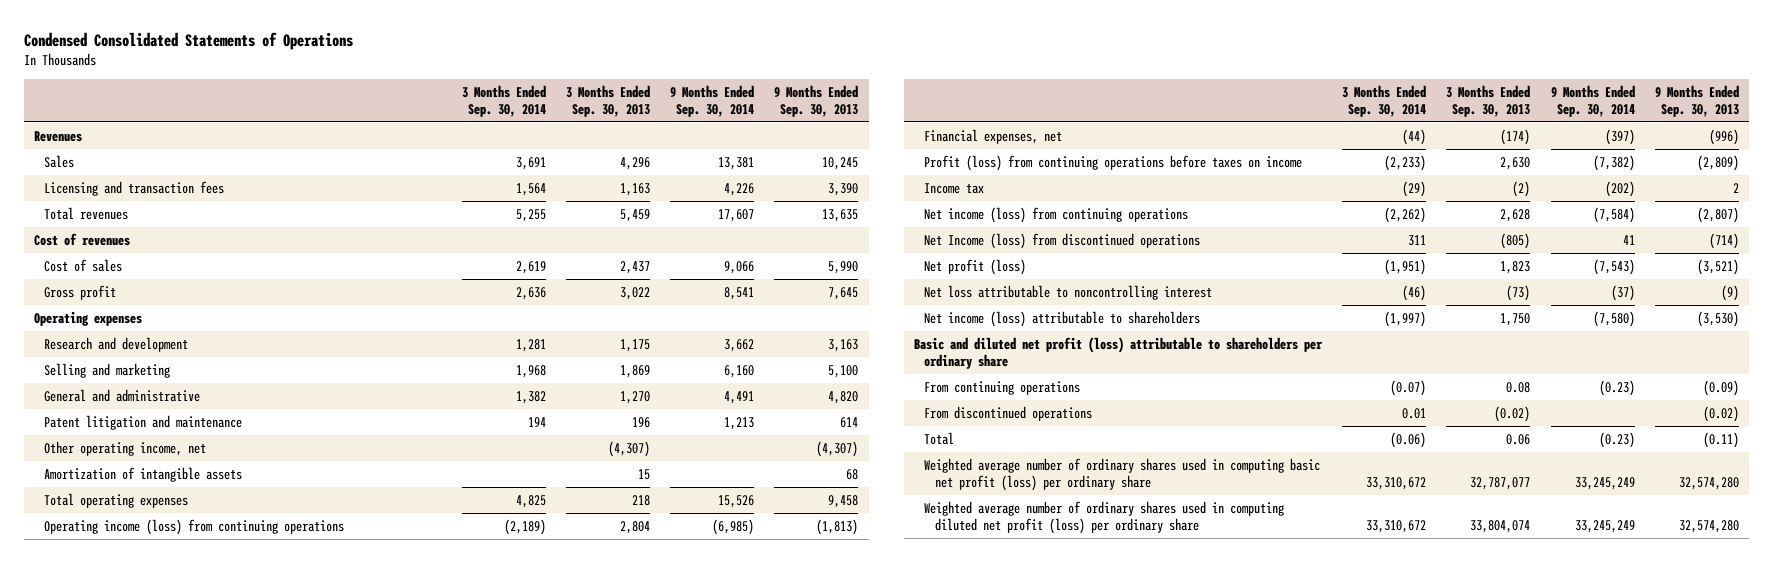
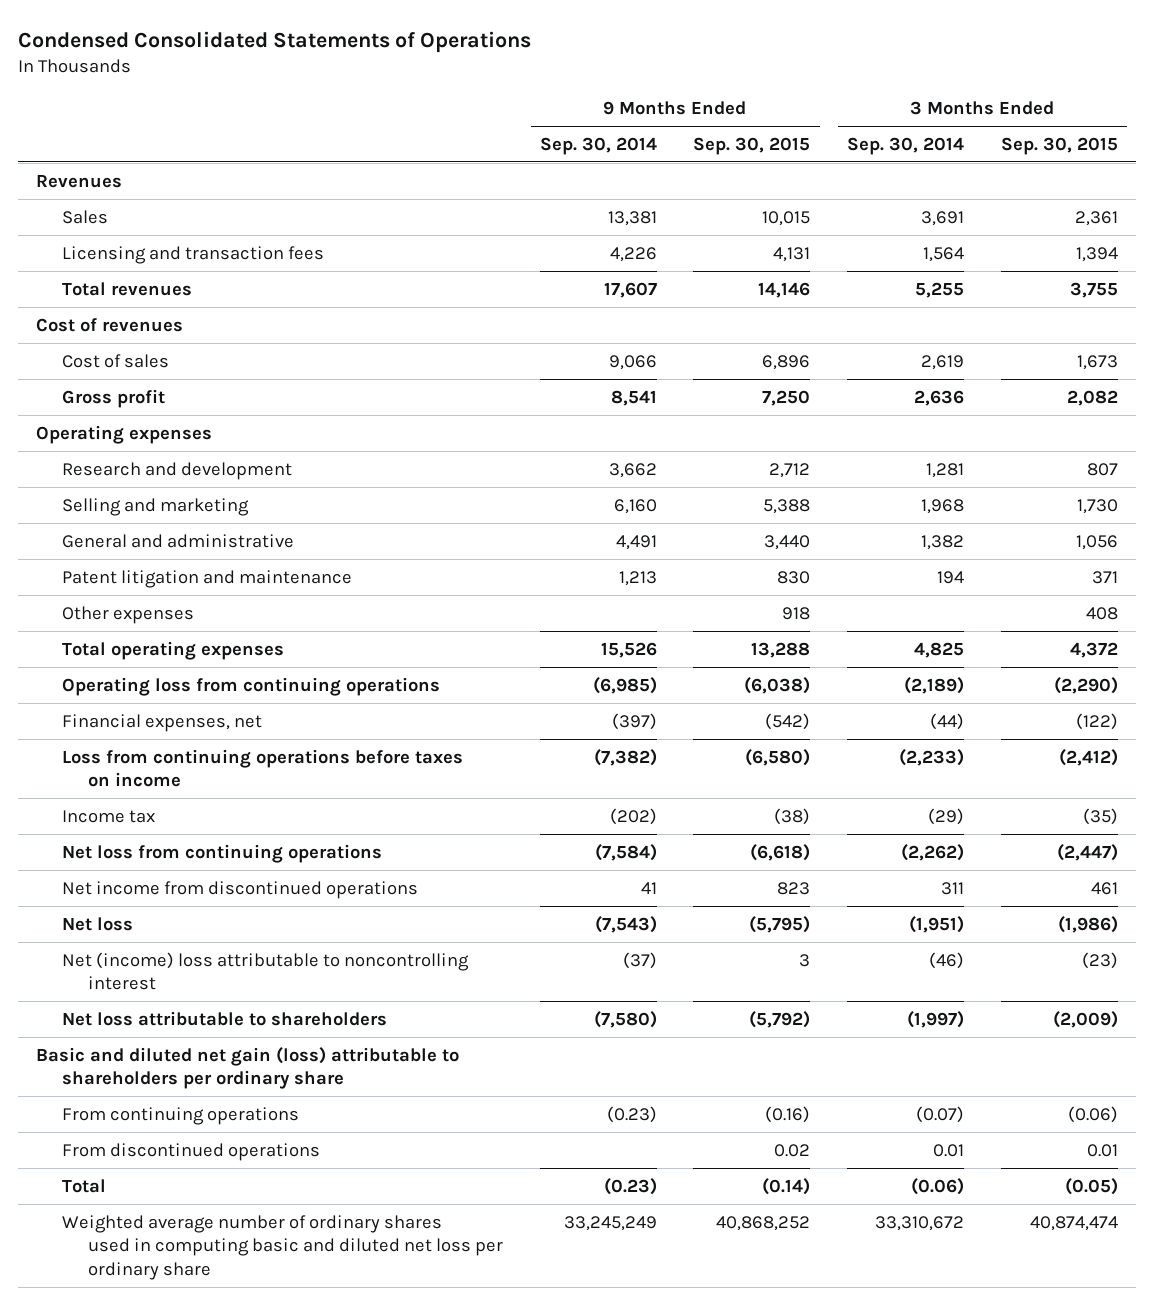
- | 3 Months Ended Sep. 30, 2014 | 3 Months Ended Sep. 30, 2013 | 9 Months Ended Sep. 30, 2014 | 9 Months Ended Sep. 30, 2013
+ | 9 Months Ended Sep. 30, 2014 | 9 Months Ended Sep. 30, 2015 | 3 Months Ended Sep. 30, 2014 | 3 Months Ended Sep. 30, 2015
- Other operating income, net | | (4,307) | | (4,307)
- Amortization of intangible assets | | 15 | | 68
+ Other expenses | | 918 | | 408
- Operating income (loss) from continuing operations | (2,189) | 2,804 | (6,985) | (1,813)
+ Operating loss from continuing operations | (6,985) | (6,038) | (2,189) | (2,290)
- Profit (loss) from continuing operations before taxes on income | (2,233) | 2,630 | (7,382) | (2,809)
+ Loss from continuing operations before taxes on income | (7,382) | (6,580) | (2,233) | (2,412)
- Net income (loss) from continuing operations | (2,262) | 2,628 | (7,584) | (2,807)
- Net Income (loss) from discontinued operations | 311 | (805) | 41 | (714)
- Net profit (loss) | (1,951) | 1,823 | (7,543) | (3,521)
- Net loss attributable to noncontrolling interest | (46) | (73) | (37) | (9)
- Net income (loss) attributable to shareholders | (1,997) | 1,750 | (7,580) | (3,530)
- Basic and diluted net profit (loss) attributable to shareholders per ordinary share
+ Net loss from continuing operations | (7,584) | (6,618) | (2,262) | (2,447)
+ Net income from discontinued operations | 41 | 823 | 311 | 461
+ Net loss | (7,543) | (5,795) | (1,951) | (1,986)
+ Net (income) loss attributable to noncontrolling interest | (37) | 3 | (46) | (23)
+ Net loss attributable to shareholders | (7,580) | (5,792) | (1,997) | (2,009)
+ Basic and diluted net gain (loss) attributable to shareholders per ordinary share
- Weighted average number of ordinary shares used in computing basic net profit (loss) per ordinary share | 33,310,672 | 32,787,077 | 33,245,249 | 32,574,280
- Weighted average number of ordinary shares used in computing diluted net profit (loss) per ordinary share | 33,310,672 | 33,804,074 | 33,245,249 | 32,574,280
+ Weighted average number of ordinary shares used in computing basic and diluted net loss per ordinary share | 33,245,249 | 40,868,252 | 33,310,672 | 40,874,474

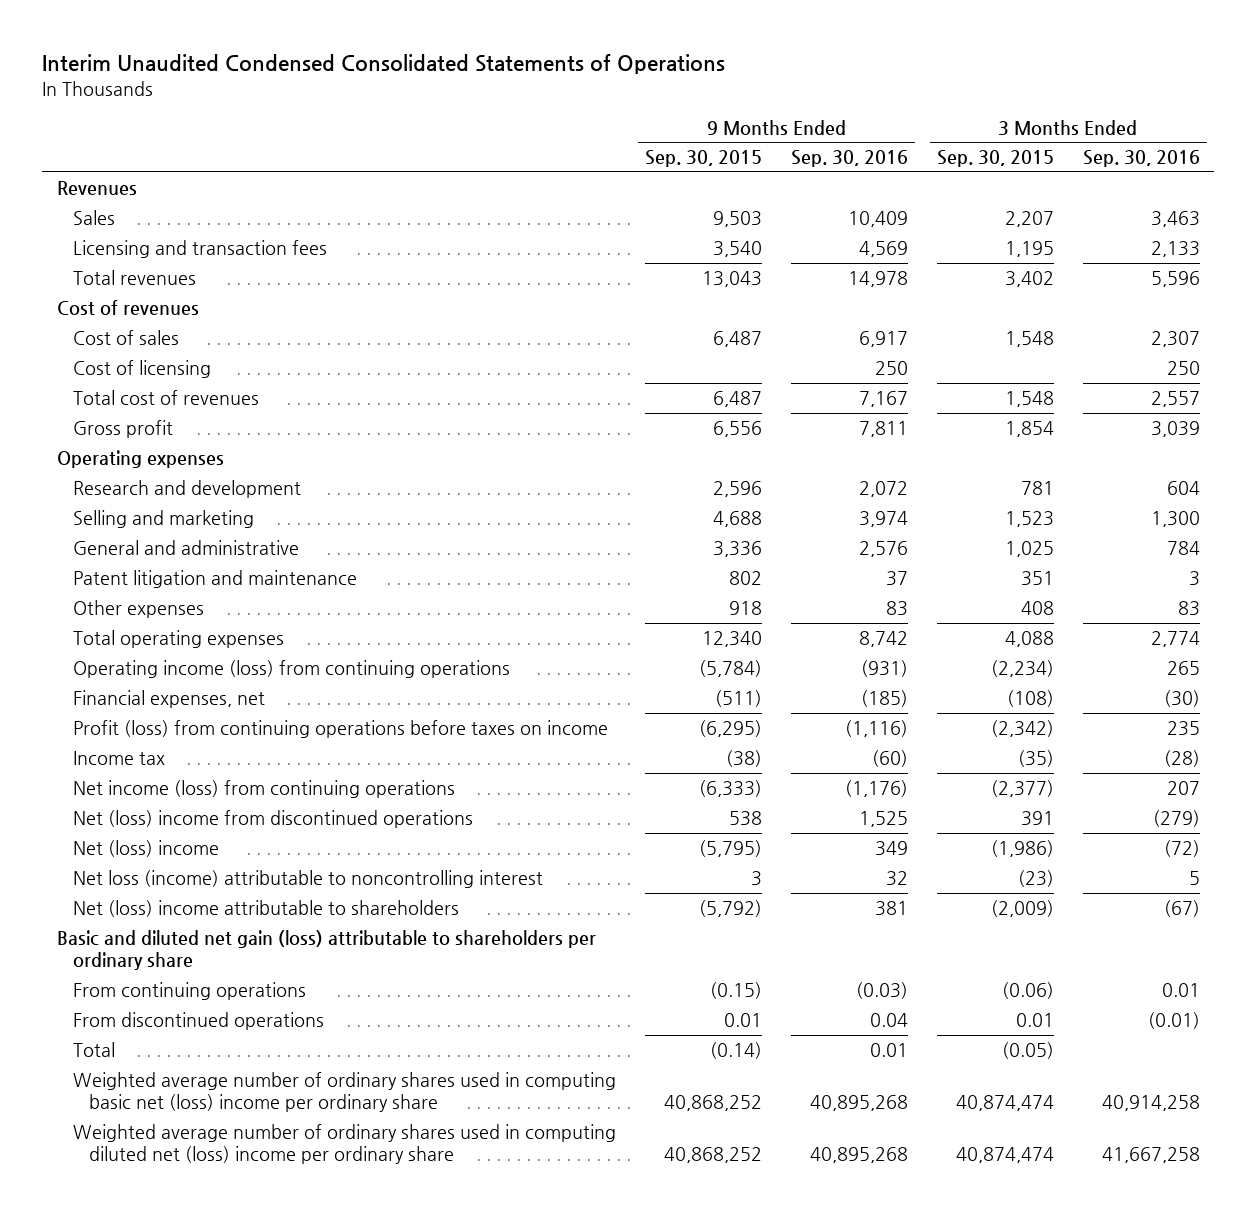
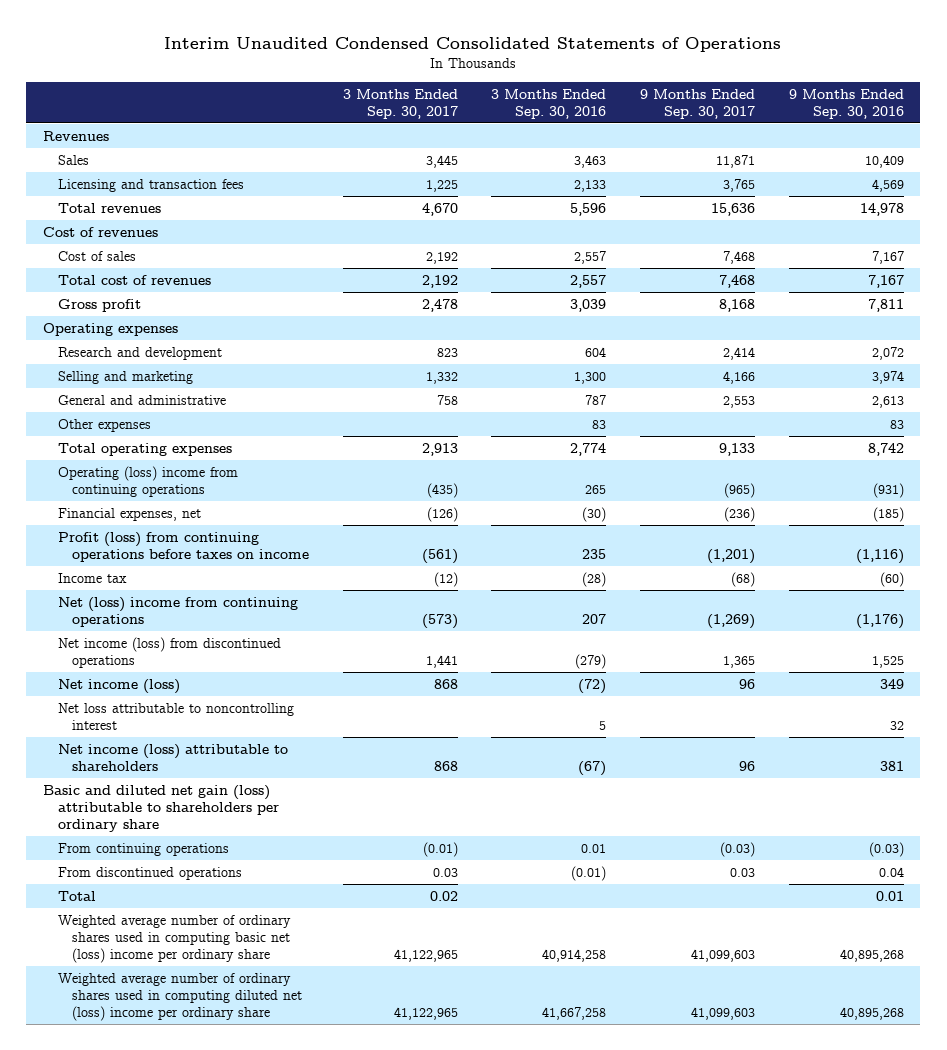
- | 9 Months Ended Sep. 30, 2015 | 9 Months Ended Sep. 30, 2016 | 3 Months Ended Sep. 30, 2015 | 3 Months Ended Sep. 30, 2016
+ | 3 Months Ended Sep. 30, 2017 | 3 Months Ended Sep. 30, 2016 | 9 Months Ended Sep. 30, 2017 | 9 Months Ended Sep. 30, 2016
- Cost of sales | 6,487 | 6,917 | 1,548 | 2,307
- Cost of licensing | | 250 | | 250
+ Cost of sales | 2,192 | 2,557 | 7,468 | 7,167
- General and administrative | 3,336 | 2,576 | 1,025 | 784
- Patent litigation and maintenance | 802 | 37 | 351 | 3
+ General and administrative | 758 | 787 | 2,553 | 2,613
- Operating income (loss) from continuing operations | (5,784) | (931) | (2,234) | 265
+ Operating (loss) income from continuing operations | (435) | 265 | (965) | (931)
- Net income (loss) from continuing operations | (6,333) | (1,176) | (2,377) | 207
- Net (loss) income from discontinued operations | 538 | 1,525 | 391 | (279)
- Net (loss) income | (5,795) | 349 | (1,986) | (72)
- Net loss (income) attributable to noncontrolling interest | 3 | 32 | (23) | 5
- Net (loss) income attributable to shareholders | (5,792) | 381 | (2,009) | (67)
+ Net (loss) income from continuing operations | (573) | 207 | (1,269) | (1,176)
+ Net income (loss) from discontinued operations | 1,441 | (279) | 1,365 | 1,525
+ Net income (loss) | 868 | (72) | 96 | 349
+ Net loss attributable to noncontrolling interest | | 5 | | 32
+ Net income (loss) attributable to shareholders | 868 | (67) | 96 | 381

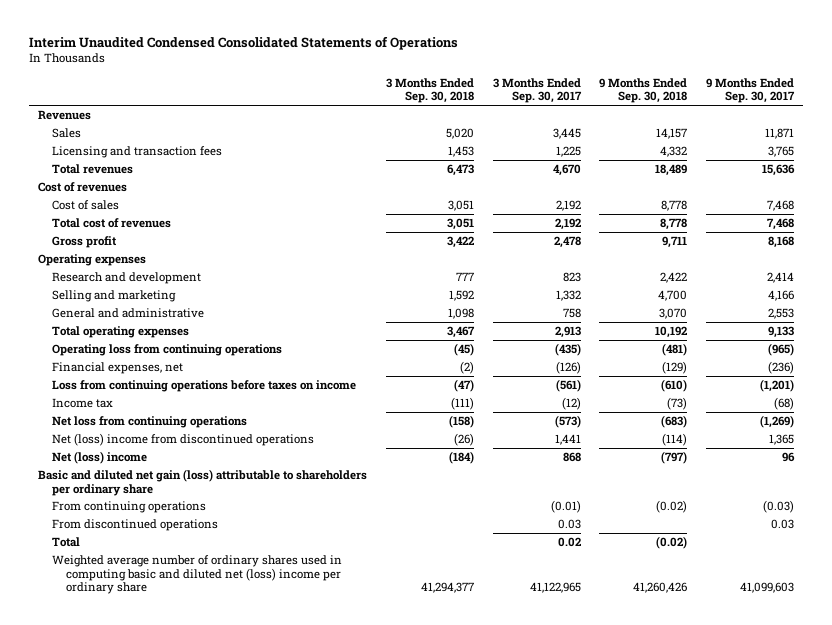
- | 3 Months Ended Sep. 30, 2017 | 3 Months Ended Sep. 30, 2016 | 9 Months Ended Sep. 30, 2017 | 9 Months Ended Sep. 30, 2016
+ | 3 Months Ended Sep. 30, 2018 | 3 Months Ended Sep. 30, 2017 | 9 Months Ended Sep. 30, 2018 | 9 Months Ended Sep. 30, 2017
- Other expenses | | 83 | | 83
- Operating (loss) income from continuing operations | (435) | 265 | (965) | (931)
+ Operating loss from continuing operations | (45) | (435) | (481) | (965)
- Profit (loss) from continuing operations before taxes on income | (561) | 235 | (1,201) | (1,116)
+ Loss from continuing operations before taxes on income | (47) | (561) | (610) | (1,201)
- Net (loss) income from continuing operations | (573) | 207 | (1,269) | (1,176)
- Net income (loss) from discontinued operations | 1,441 | (279) | 1,365 | 1,525
- Net income (loss) | 868 | (72) | 96 | 349
- Net loss attributable to noncontrolling interest | | 5 | | 32
- Net income (loss) attributable to shareholders | 868 | (67) | 96 | 381
+ Net loss from continuing operations | (158) | (573) | (683) | (1,269)
+ Net (loss) income from discontinued operations | (26) | 1,441 | (114) | 1,365
+ Net (loss) income | (184) | 868 | (797) | 96
- Weighted average number of ordinary shares used in computing basic net (loss) income per ordinary share | 41,122,965 | 40,914,258 | 41,099,603 | 40,895,268
- Weighted average number of ordinary shares used in computing diluted net (loss) income per ordinary share | 41,122,965 | 41,667,258 | 41,099,603 | 40,895,268
+ Weighted average number of ordinary shares used in computing basic and diluted net (loss) income per ordinary share | 41,294,377 | 41,122,965 | 41,260,426 | 41,099,603

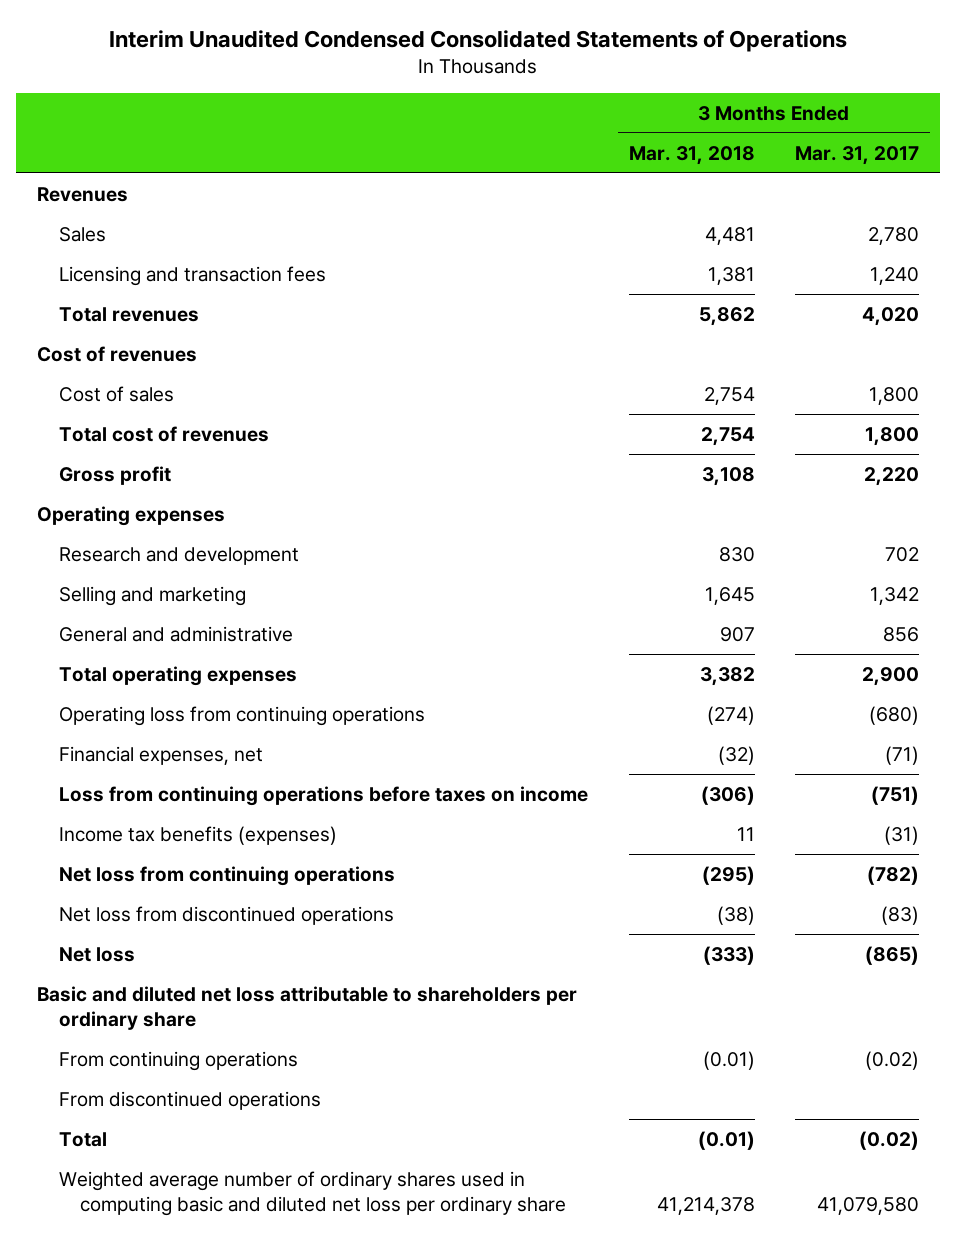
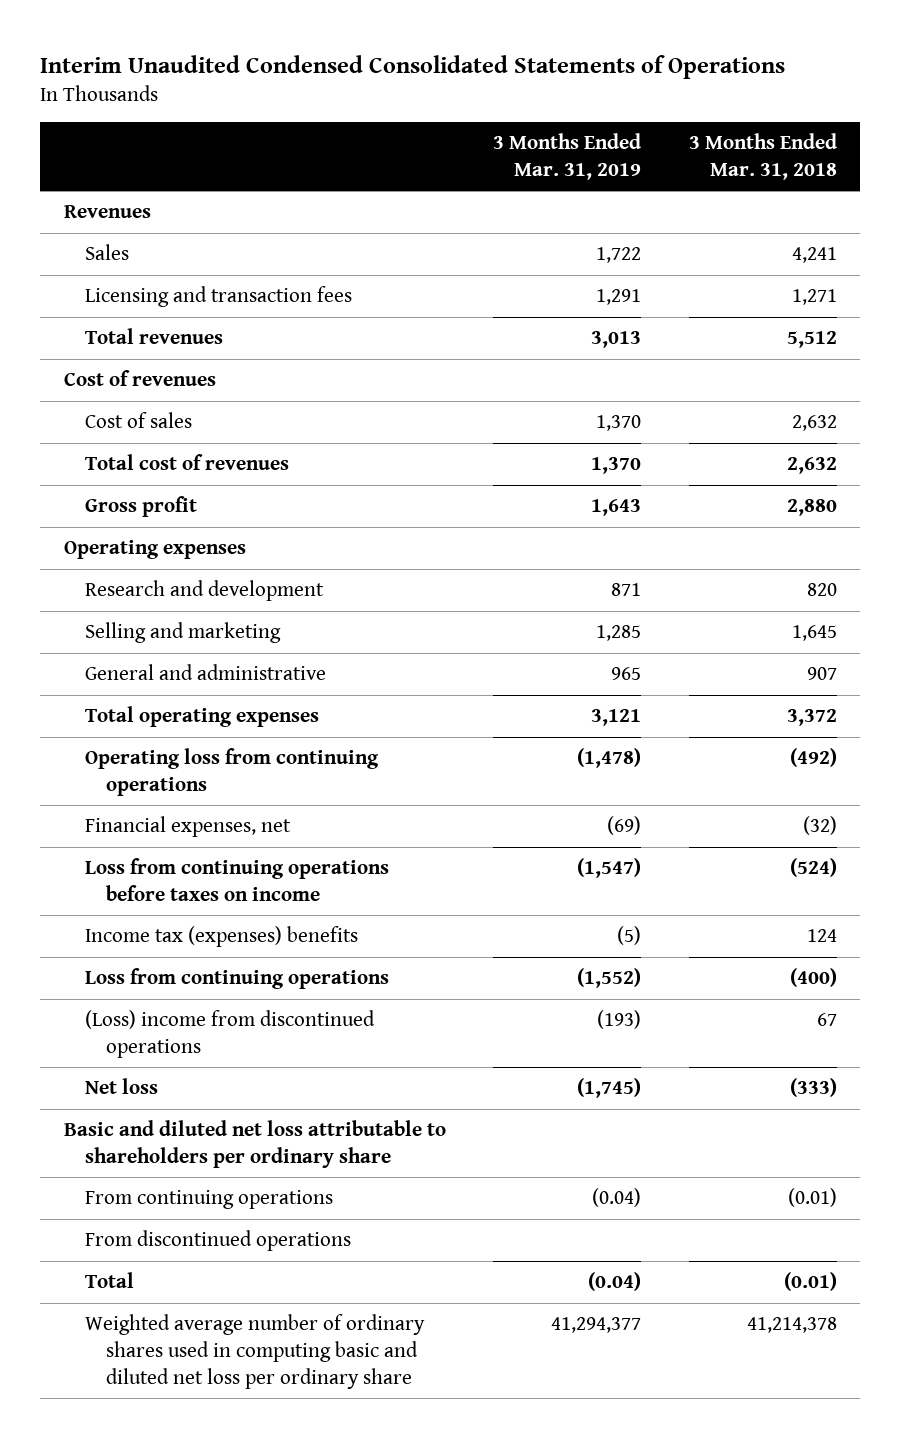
- | 3 Months Ended Mar. 31, 2018 | 3 Months Ended Mar. 31, 2017
+ | 3 Months Ended Mar. 31, 2019 | 3 Months Ended Mar. 31, 2018
- Sales | 4,481 | 2,780
- Licensing and transaction fees | 1,381 | 1,240
- Total revenues | 5,862 | 4,020
+ Sales | 1,722 | 4,241
+ Licensing and transaction fees | 1,291 | 1,271
+ Total revenues | 3,013 | 5,512
- Cost of sales | 2,754 | 1,800
- Total cost of revenues | 2,754 | 1,800
- Gross profit | 3,108 | 2,220
+ Cost of sales | 1,370 | 2,632
+ Total cost of revenues | 1,370 | 2,632
+ Gross profit | 1,643 | 2,880
- Research and development | 830 | 702
+ Research and development | 871 | 820
- Total operating expenses | 3,382 | 2,900
- Operating loss from continuing operations | (274) | (680)
+ Total operating expenses | 3,121 | 3,372
+ Operating loss from continuing operations | (1,478) | (492)
- Loss from continuing operations before taxes on income | (306) | (751)
- Income tax benefits (expenses) | 11 | (31)
- Net loss from continuing operations | (295) | (782)
- Net loss from discontinued operations | (38) | (83)
+ Loss from continuing operations before taxes on income | (1,547) | (524)
+ Income tax (expenses) benefits | (5) | 124
+ Loss from continuing operations | (1,552) | (400)
+ (Loss) income from discontinued operations | (193) | 67

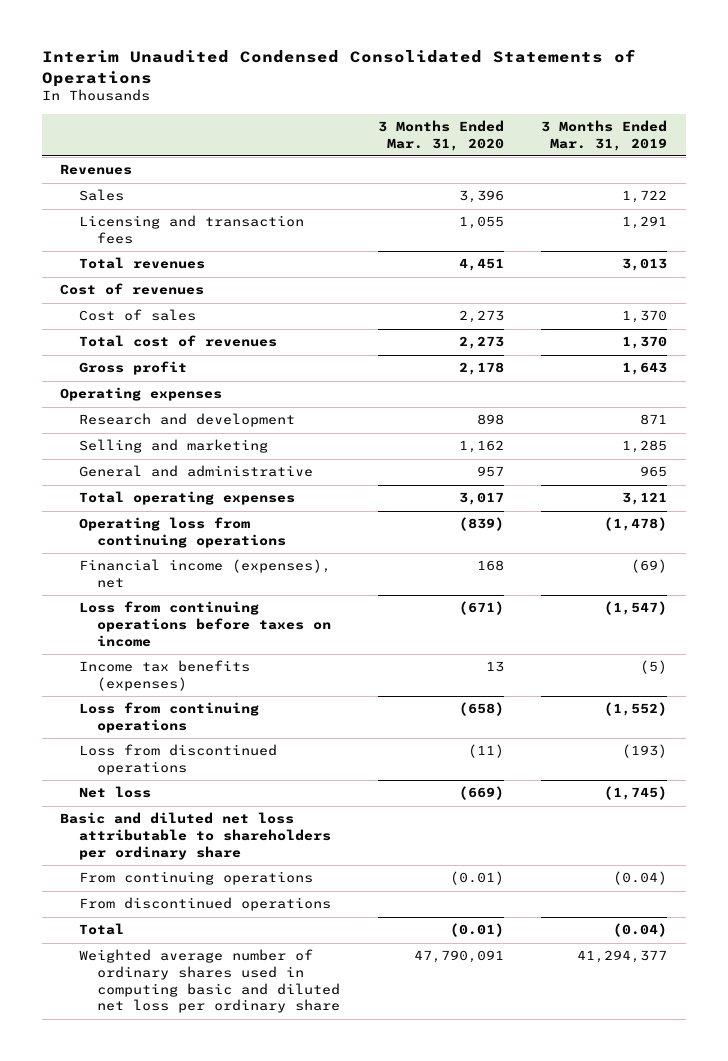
- | 3 Months Ended Mar. 31, 2019 | 3 Months Ended Mar. 31, 2018
+ | 3 Months Ended Mar. 31, 2020 | 3 Months Ended Mar. 31, 2019
- Financial expenses, net | (69) | (32)
+ Financial income (expenses), net | 168 | (69)
- Income tax (expenses) benefits | (5) | 124
+ Income tax benefits (expenses) | 13 | (5)
- (Loss) income from discontinued operations | (193) | 67
+ Loss from discontinued operations | (11) | (193)

